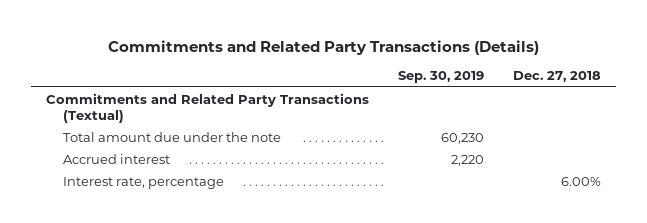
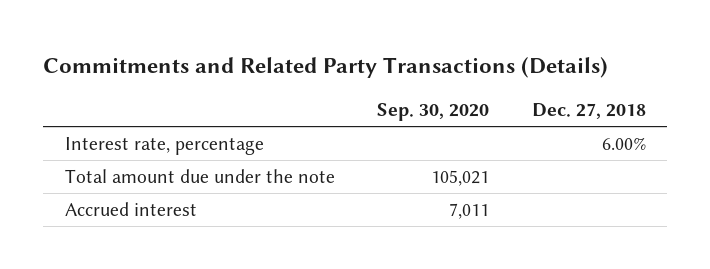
- | Sep. 30, 2019 | Dec. 27, 2018
+ | Sep. 30, 2020 | Dec. 27, 2018
- Commitments and Related Party Transactions (Textual)
moved up: Interest rate, percentage | | 6.00%

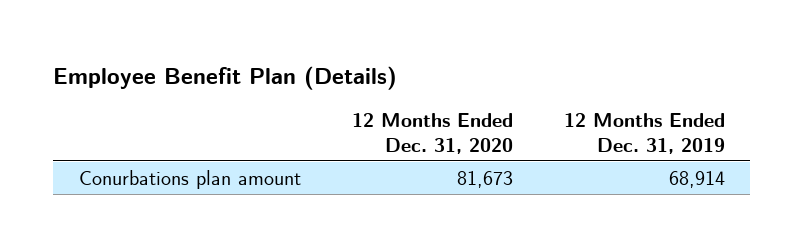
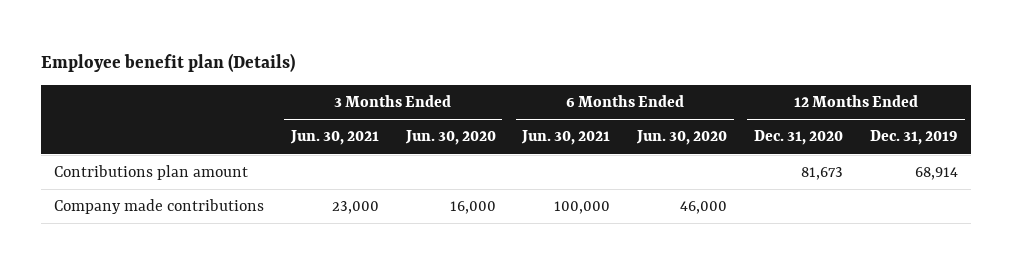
- Employee Benefit Plan (Details)
+ Employee benefit plan (Details)
- | 12 Months Ended Dec. 31, 2020 | 12 Months Ended Dec. 31, 2019
+ | 3 Months Ended Jun. 30, 2021 | 3 Months Ended Jun. 30, 2020 | 6 Months Ended Jun. 30, 2021 | 6 Months Ended Jun. 30, 2020 | 12 Months Ended Dec. 31, 2020 | 12 Months Ended Dec. 31, 2019
- Conurbations plan amount | 81,673 | 68,914
+ Contributions plan amount | | | | | 81,673 | 68,914
+ Company made contributions | 23,000 | 16,000 | 100,000 | 46,000 | |

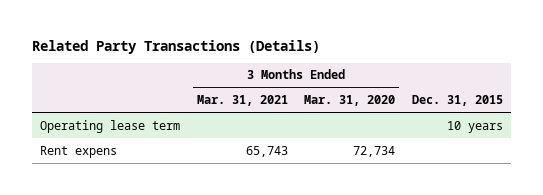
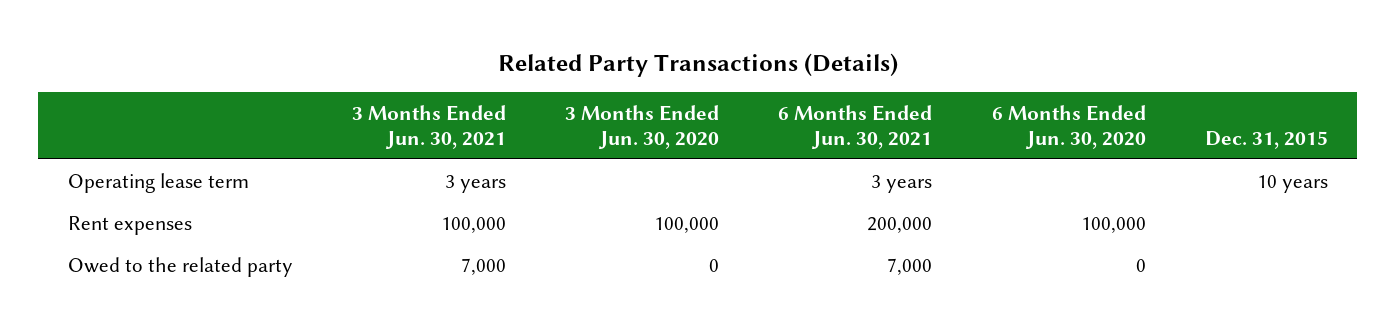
- | 3 Months Ended Mar. 31, 2021 | 3 Months Ended Mar. 31, 2020 | Dec. 31, 2015
+ | 3 Months Ended Jun. 30, 2021 | 3 Months Ended Jun. 30, 2020 | 6 Months Ended Jun. 30, 2021 | 6 Months Ended Jun. 30, 2020 | Dec. 31, 2015
- Rent expens | 65,743 | 72,734 |
+ Rent expenses | 100,000 | 100,000 | 200,000 | 100,000 |
+ Owed to the related party | 7,000 | 0 | 7,000 | 0 |

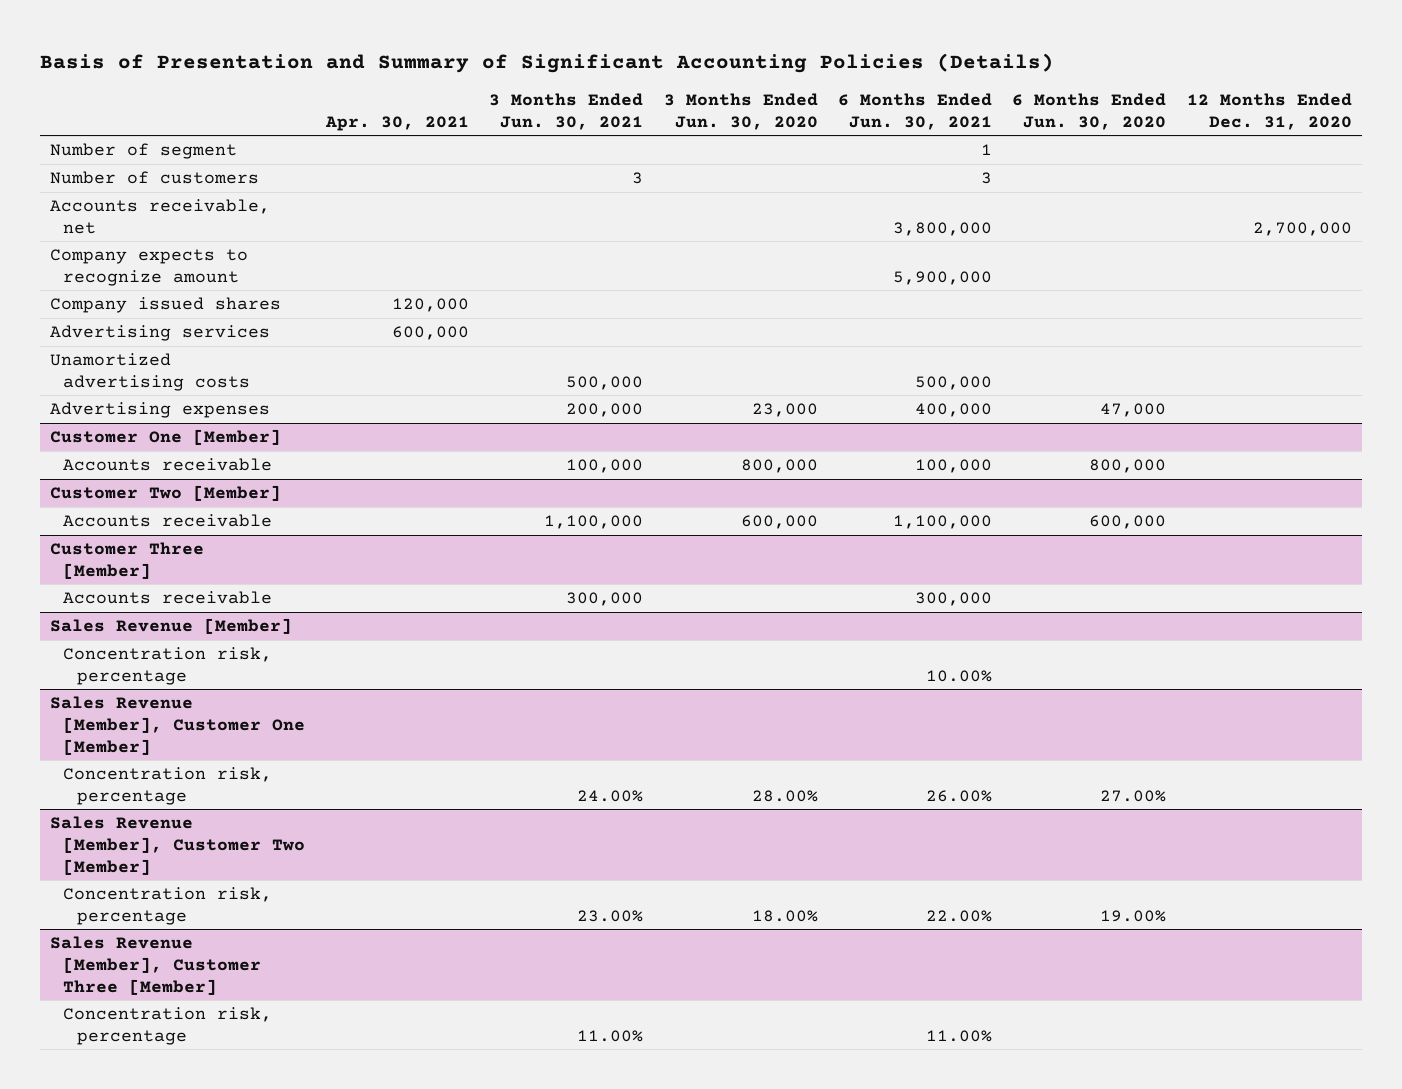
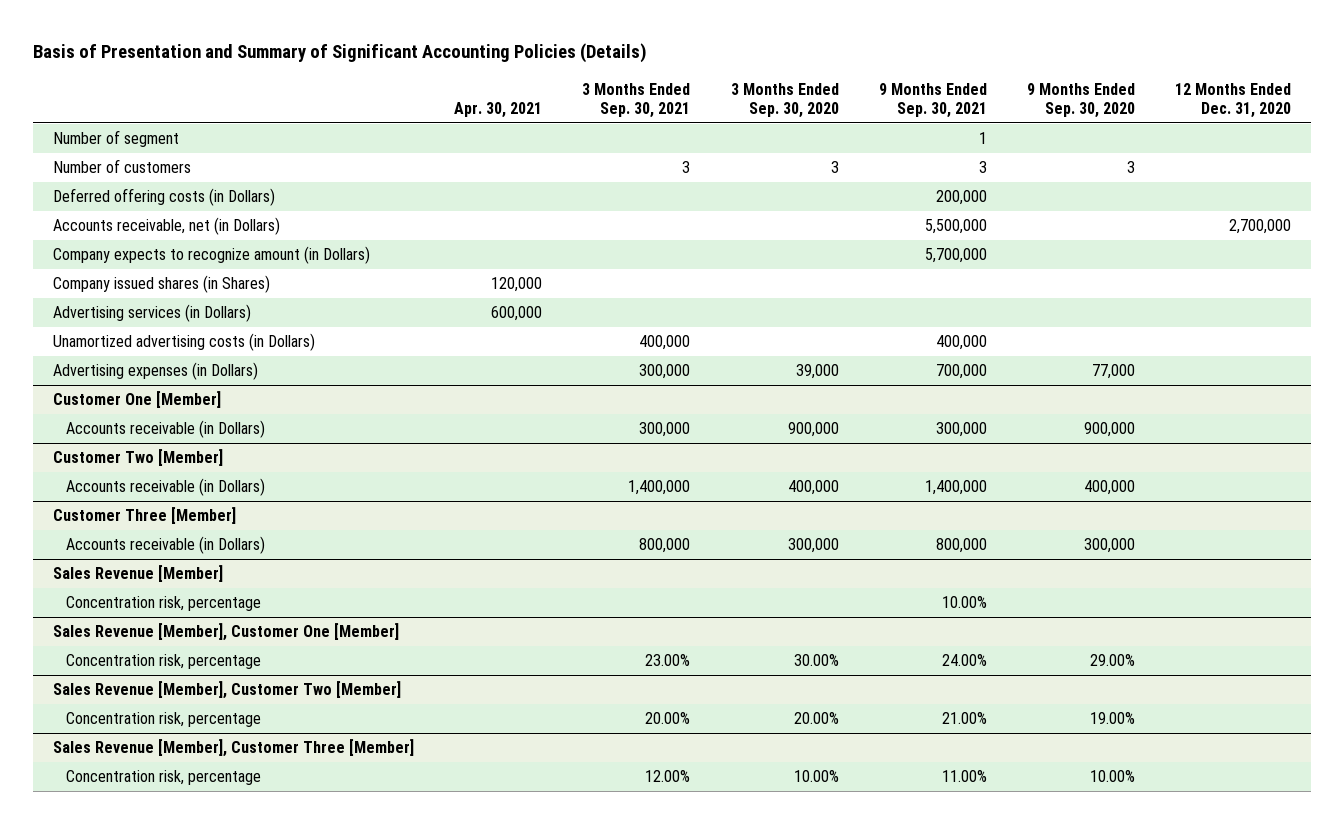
- | Apr. 30, 2021 | 3 Months Ended Jun. 30, 2021 | 3 Months Ended Jun. 30, 2020 | 6 Months Ended Jun. 30, 2021 | 6 Months Ended Jun. 30, 2020 | 12 Months Ended Dec. 31, 2020
+ | Apr. 30, 2021 | 3 Months Ended Sep. 30, 2021 | 3 Months Ended Sep. 30, 2020 | 9 Months Ended Sep. 30, 2021 | 9 Months Ended Sep. 30, 2020 | 12 Months Ended Dec. 31, 2020
- Accounts receivable, net | | | | 3,800,000 | | 2,700,000
- Company expects to recognize amount | | | | 5,900,000 | |
- Company issued shares | 120,000 | | | | |
- Advertising services | 600,000 | | | | |
- Unamortized advertising costs | | 500,000 | | 500,000 | |
- Advertising expenses | | 200,000 | 23,000 | 400,000 | 47,000 |
+ Deferred offering costs (in Dollars) | | | | 200,000 | |
+ Accounts receivable, net (in Dollars) | | | | 5,500,000 | | 2,700,000
+ Company expects to recognize amount (in Dollars) | | | | 5,700,000 | |
+ Company issued shares (in Shares) | 120,000 | | | | |
+ Advertising services (in Dollars) | 600,000 | | | | |
+ Unamortized advertising costs (in Dollars) | | 400,000 | | 400,000 | |
+ Advertising expenses (in Dollars) | | 300,000 | 39,000 | 700,000 | 77,000 |
@ Customer One [Member]
- Accounts receivable | | 100,000 | 800,000 | 100,000 | 800,000 |
+ Accounts receivable (in Dollars) | | 300,000 | 900,000 | 300,000 | 900,000 |
@ Customer Two [Member]
- Accounts receivable | | 1,100,000 | 600,000 | 1,100,000 | 600,000 |
+ Accounts receivable (in Dollars) | | 1,400,000 | 400,000 | 1,400,000 | 400,000 |
@ Customer Three [Member]
- Accounts receivable | | 300,000 | | 300,000 | |
+ Accounts receivable (in Dollars) | | 800,000 | 300,000 | 800,000 | 300,000 |

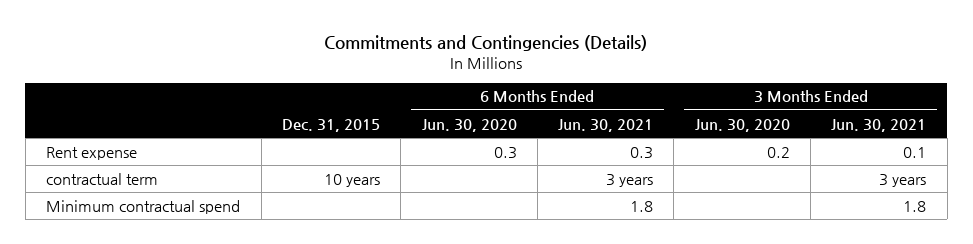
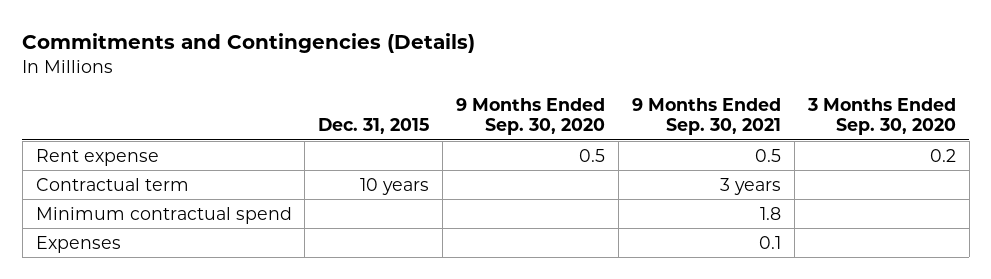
- | Dec. 31, 2015 | 6 Months Ended Jun. 30, 2020 | 6 Months Ended Jun. 30, 2021 | 3 Months Ended Jun. 30, 2020 | 3 Months Ended Jun. 30, 2021
+ | Dec. 31, 2015 | 9 Months Ended Sep. 30, 2020 | 9 Months Ended Sep. 30, 2021 | 3 Months Ended Sep. 30, 2020
- contractual term | 10 years | | 3 years | | 3 years
+ Contractual term | 10 years | | 3 years |
+ Expenses | | | 0.1 |

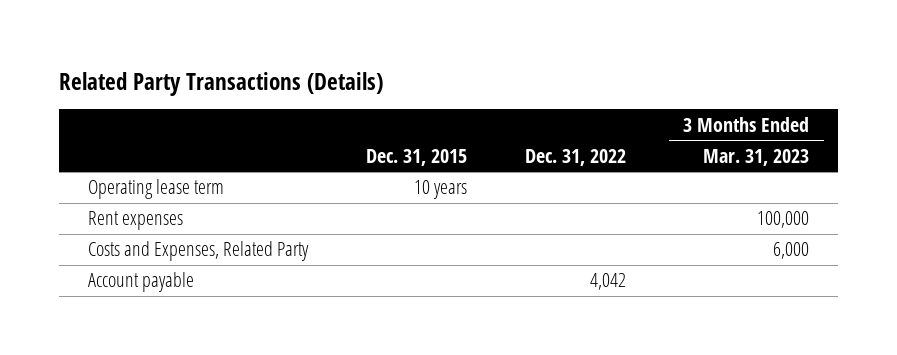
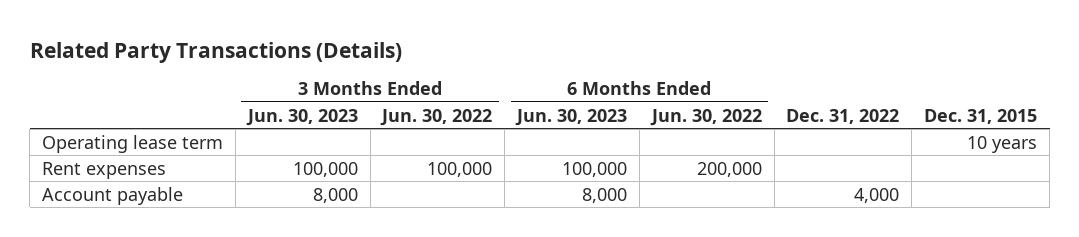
- | Dec. 31, 2015 | Dec. 31, 2022 | 3 Months Ended Mar. 31, 2023
+ | 3 Months Ended Jun. 30, 2023 | 3 Months Ended Jun. 30, 2022 | 6 Months Ended Jun. 30, 2023 | 6 Months Ended Jun. 30, 2022 | Dec. 31, 2022 | Dec. 31, 2015
- Costs and Expenses, Related Party | | | 6,000
- Account payable | | 4,042 |
+ Account payable | 8,000 | | 8,000 | | 4,000 |

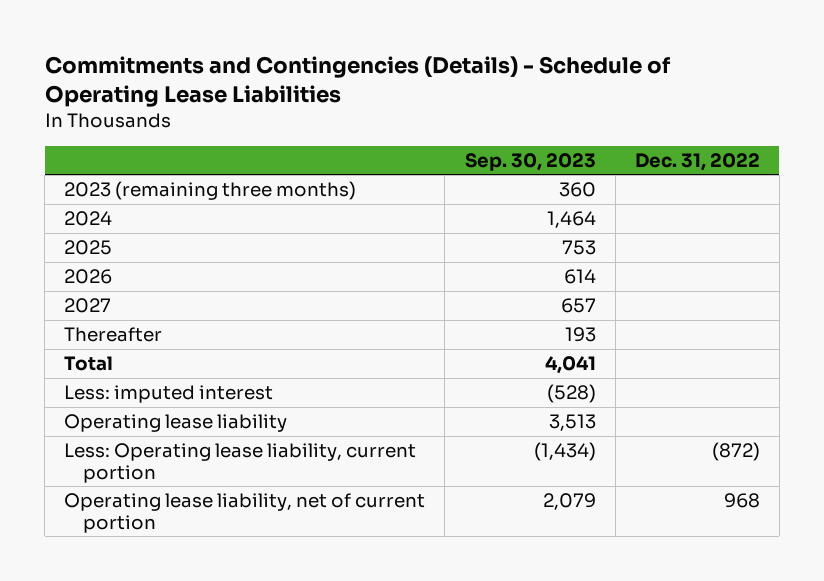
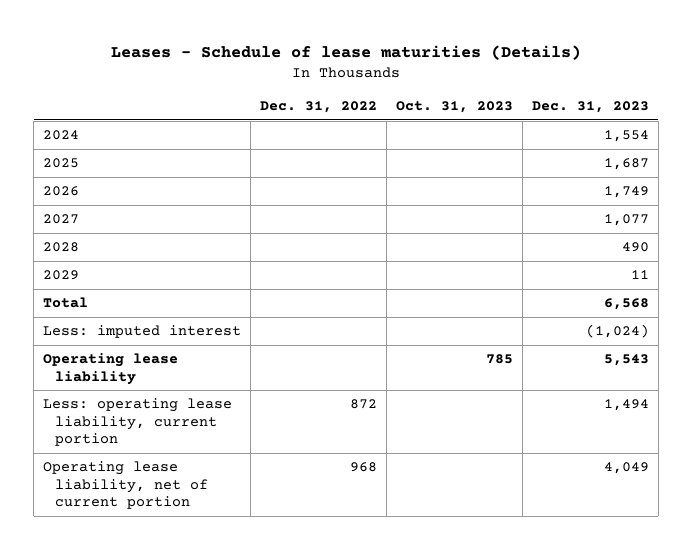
- Commitments and Contingencies (Details) - Schedule of Operating Lease Liabilities
+ Leases - Schedule of lease maturities (Details)
- | Sep. 30, 2023 | Dec. 31, 2022
+ | Dec. 31, 2022 | Oct. 31, 2023 | Dec. 31, 2023
- 2023 (remaining three months) | 360 |
- Thereafter | 193 |
+ 2028 | | | 490
+ 2029 | | | 11
- Less: Operating lease liability, current portion | (1,434) | (872)
+ Less: operating lease liability, current portion | 872 | | 1,494

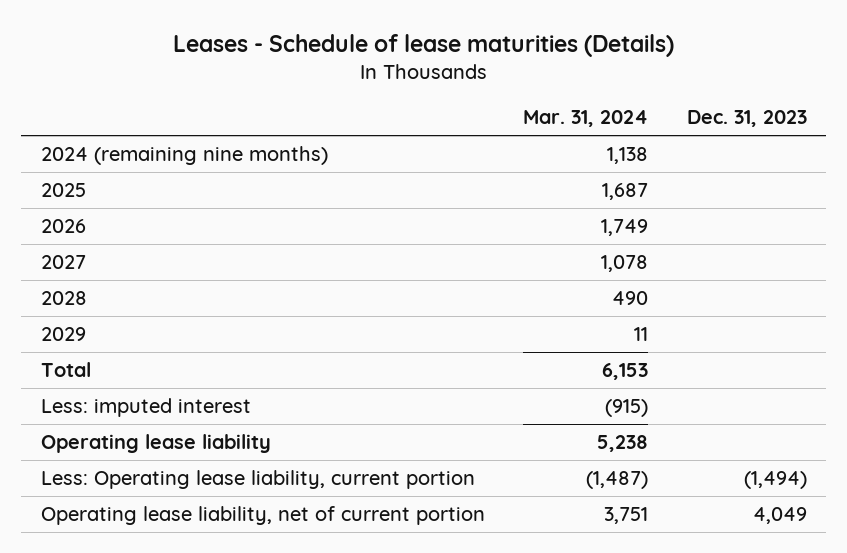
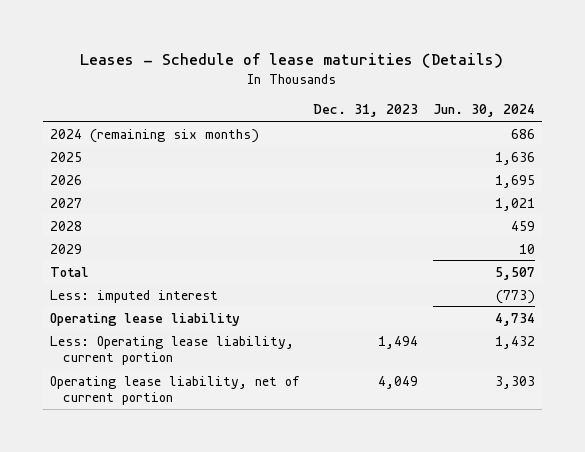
- | Mar. 31, 2024 | Dec. 31, 2023
+ | Dec. 31, 2023 | Jun. 30, 2024
- 2024 (remaining nine months) | 1,138 |
+ 2024 (remaining six months) | | 686
- Less: Operating lease liability, current portion | (1,487) | (1,494)
+ Less: Operating lease liability, current portion | 1,494 | 1,432

